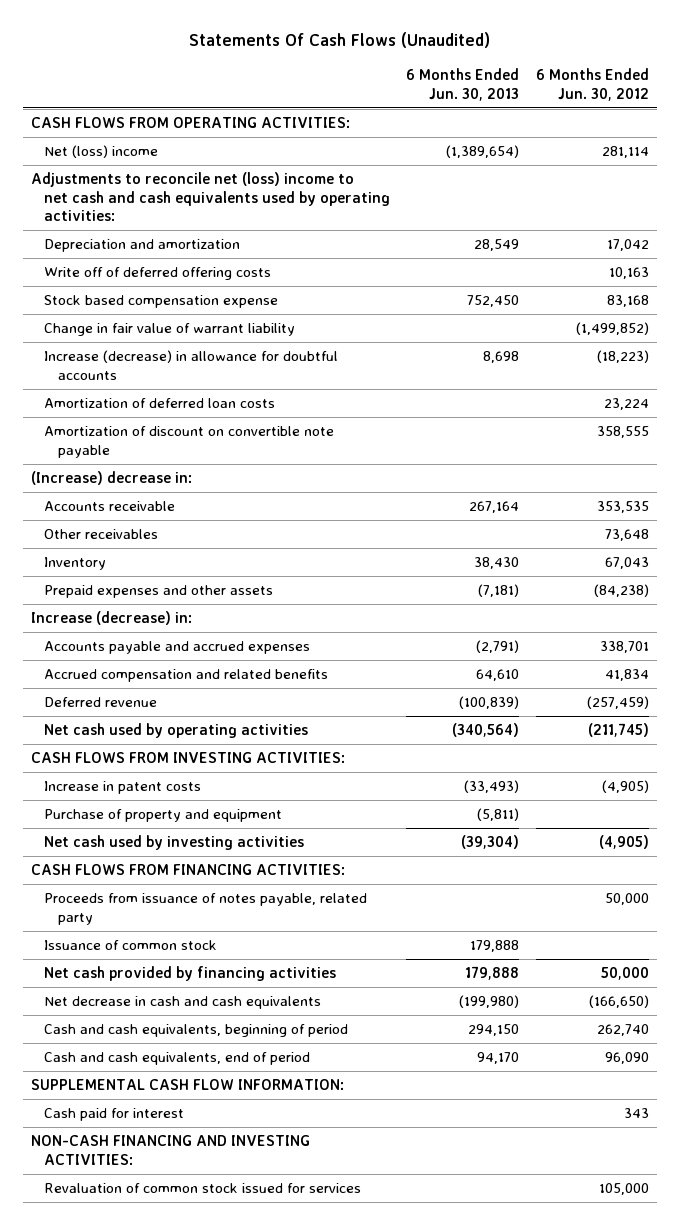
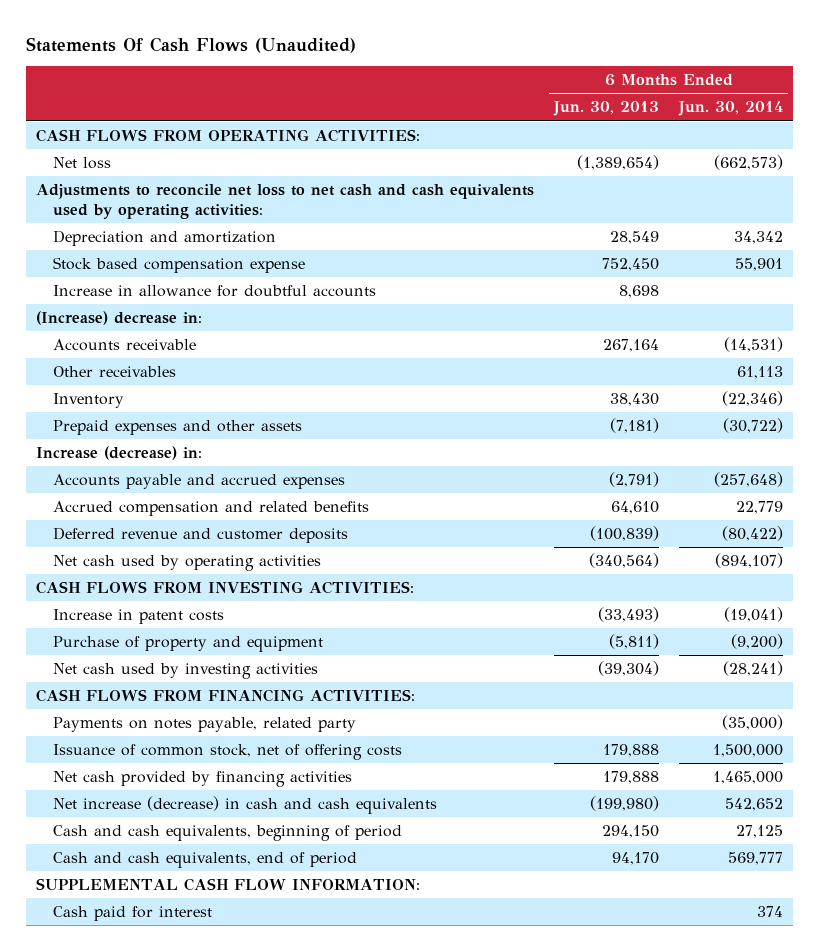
- | 6 Months Ended Jun. 30, 2013 | 6 Months Ended Jun. 30, 2012
+ | 6 Months Ended Jun. 30, 2013 | 6 Months Ended Jun. 30, 2014
- Net (loss) income | (1,389,654) | 281,114
- Adjustments to reconcile net (loss) income to net cash and cash equivalents used by operating activities:
+ Net loss | (1,389,654) | (662,573)
+ Adjustments to reconcile net loss to net cash and cash equivalents used by operating activities:
- Write off of deferred offering costs | | 10,163
- Change in fair value of warrant liability | | (1,499,852)
- Increase (decrease) in allowance for doubtful accounts | 8,698 | (18,223)
- Amortization of deferred loan costs | | 23,224
- Amortization of discount on convertible note payable | | 358,555
+ Increase in allowance for doubtful accounts | 8,698 |
- Deferred revenue | (100,839) | (257,459)
+ Deferred revenue and customer deposits | (100,839) | (80,422)
- Proceeds from issuance of notes payable, related party | | 50,000
- Issuance of common stock | 179,888 |
+ Payments on notes payable, related party | | (35,000)
+ Issuance of common stock, net of offering costs | 179,888 | 1,500,000
- Net decrease in cash and cash equivalents | (199,980) | (166,650)
+ Net increase (decrease) in cash and cash equivalents | (199,980) | 542,652
- NON-CASH FINANCING AND INVESTING ACTIVITIES:
- Revaluation of common stock issued for services | | 105,000

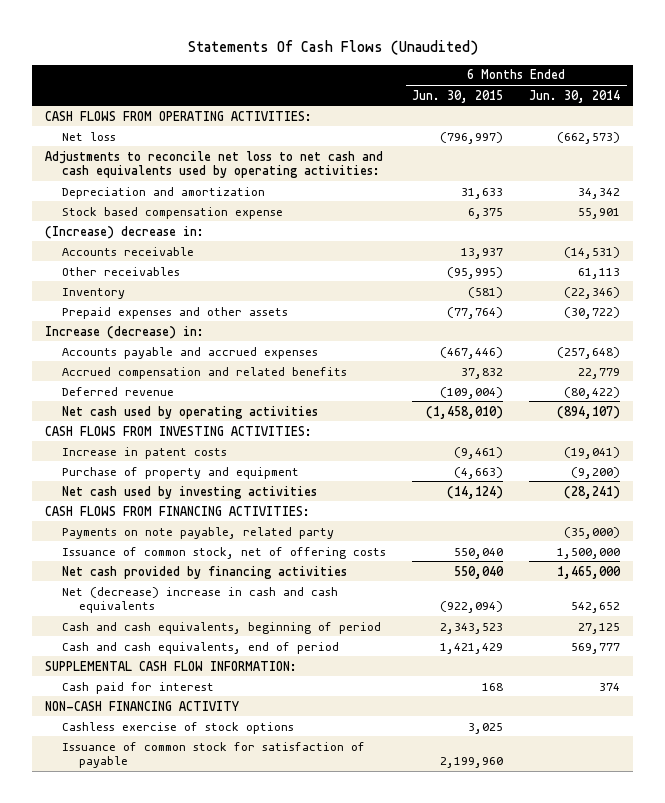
- | 6 Months Ended Jun. 30, 2013 | 6 Months Ended Jun. 30, 2014
+ | 6 Months Ended Jun. 30, 2015 | 6 Months Ended Jun. 30, 2014
- Increase in allowance for doubtful accounts | 8,698 |
- Deferred revenue and customer deposits | (100,839) | (80,422)
+ Deferred revenue | (109,004) | (80,422)
- Payments on notes payable, related party | | (35,000)
+ Payments on note payable, related party | | (35,000)
- Net increase (decrease) in cash and cash equivalents | (199,980) | 542,652
+ Net (decrease) increase in cash and cash equivalents | (922,094) | 542,652
+ NON-CASH FINANCING ACTIVITY
+ Cashless exercise of stock options | 3,025 |
+ Issuance of common stock for satisfaction of payable | 2,199,960 |

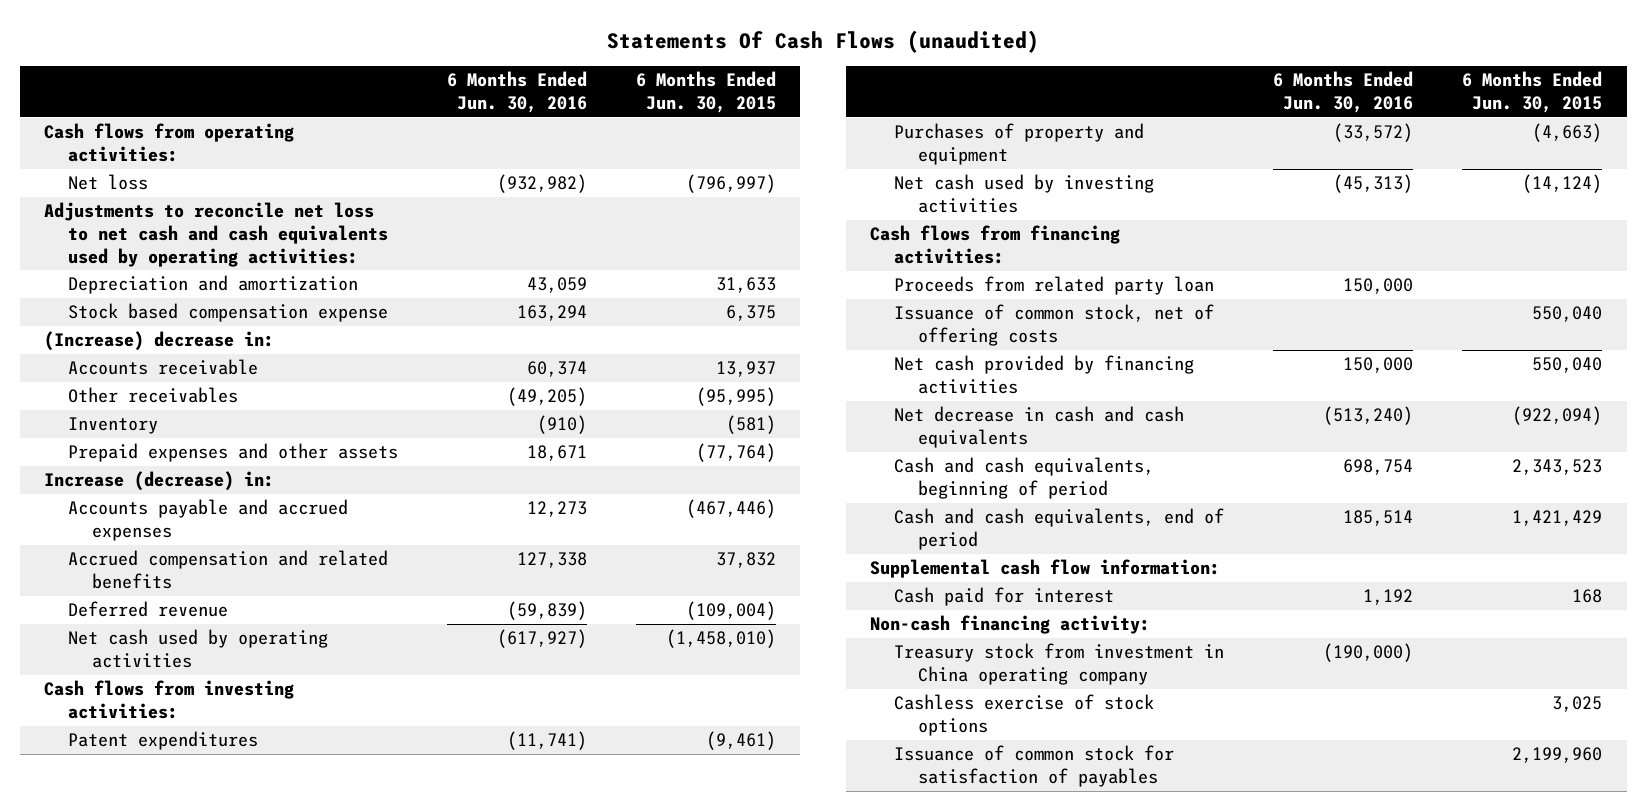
- Statements Of Cash Flows (Unaudited)
+ Statements Of Cash Flows (unaudited)
- | 6 Months Ended Jun. 30, 2015 | 6 Months Ended Jun. 30, 2014
+ | 6 Months Ended Jun. 30, 2016 | 6 Months Ended Jun. 30, 2015
- CASH FLOWS FROM OPERATING ACTIVITIES:
+ Cash flows from operating activities:
- CASH FLOWS FROM INVESTING ACTIVITIES:
- Increase in patent costs | (9,461) | (19,041)
- Purchase of property and equipment | (4,663) | (9,200)
+ Cash flows from investing activities:
+ Patent expenditures | (11,741) | (9,461)
+ Purchases of property and equipment | (33,572) | (4,663)
- CASH FLOWS FROM FINANCING ACTIVITIES:
- Payments on note payable, related party | | (35,000)
+ Cash flows from financing activities:
+ Proceeds from related party loan | 150,000 |
- Net (decrease) increase in cash and cash equivalents | (922,094) | 542,652
+ Net decrease in cash and cash equivalents | (513,240) | (922,094)
- SUPPLEMENTAL CASH FLOW INFORMATION:
+ Supplemental cash flow information:
- NON-CASH FINANCING ACTIVITY
+ Non-cash financing activity:
+ Treasury stock from investment in China operating company | (190,000) |
- Issuance of common stock for satisfaction of payable | 2,199,960 |
+ Issuance of common stock for satisfaction of payables | | 2,199,960

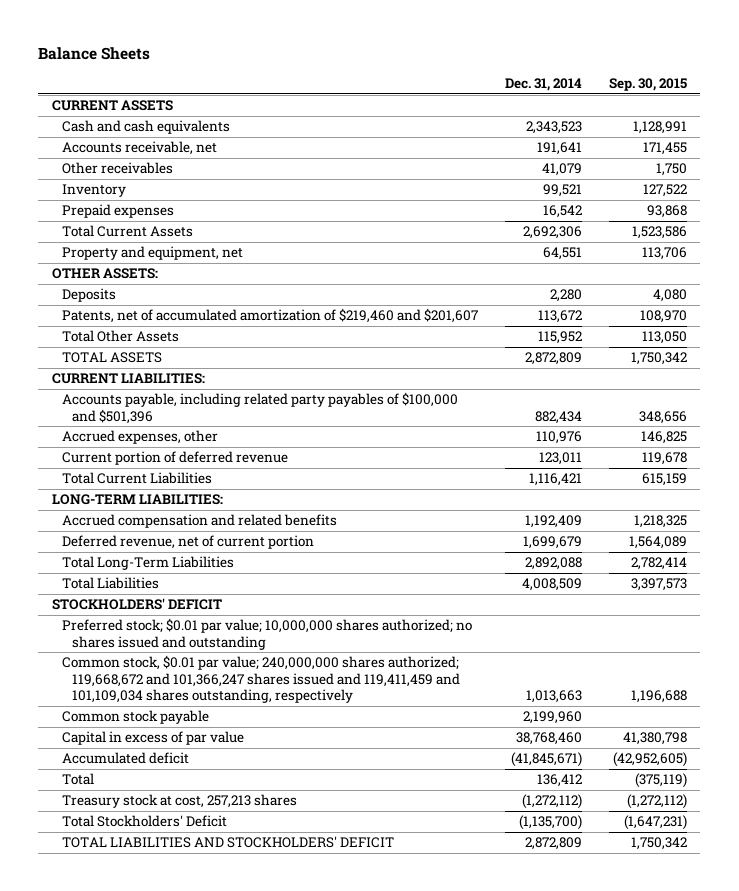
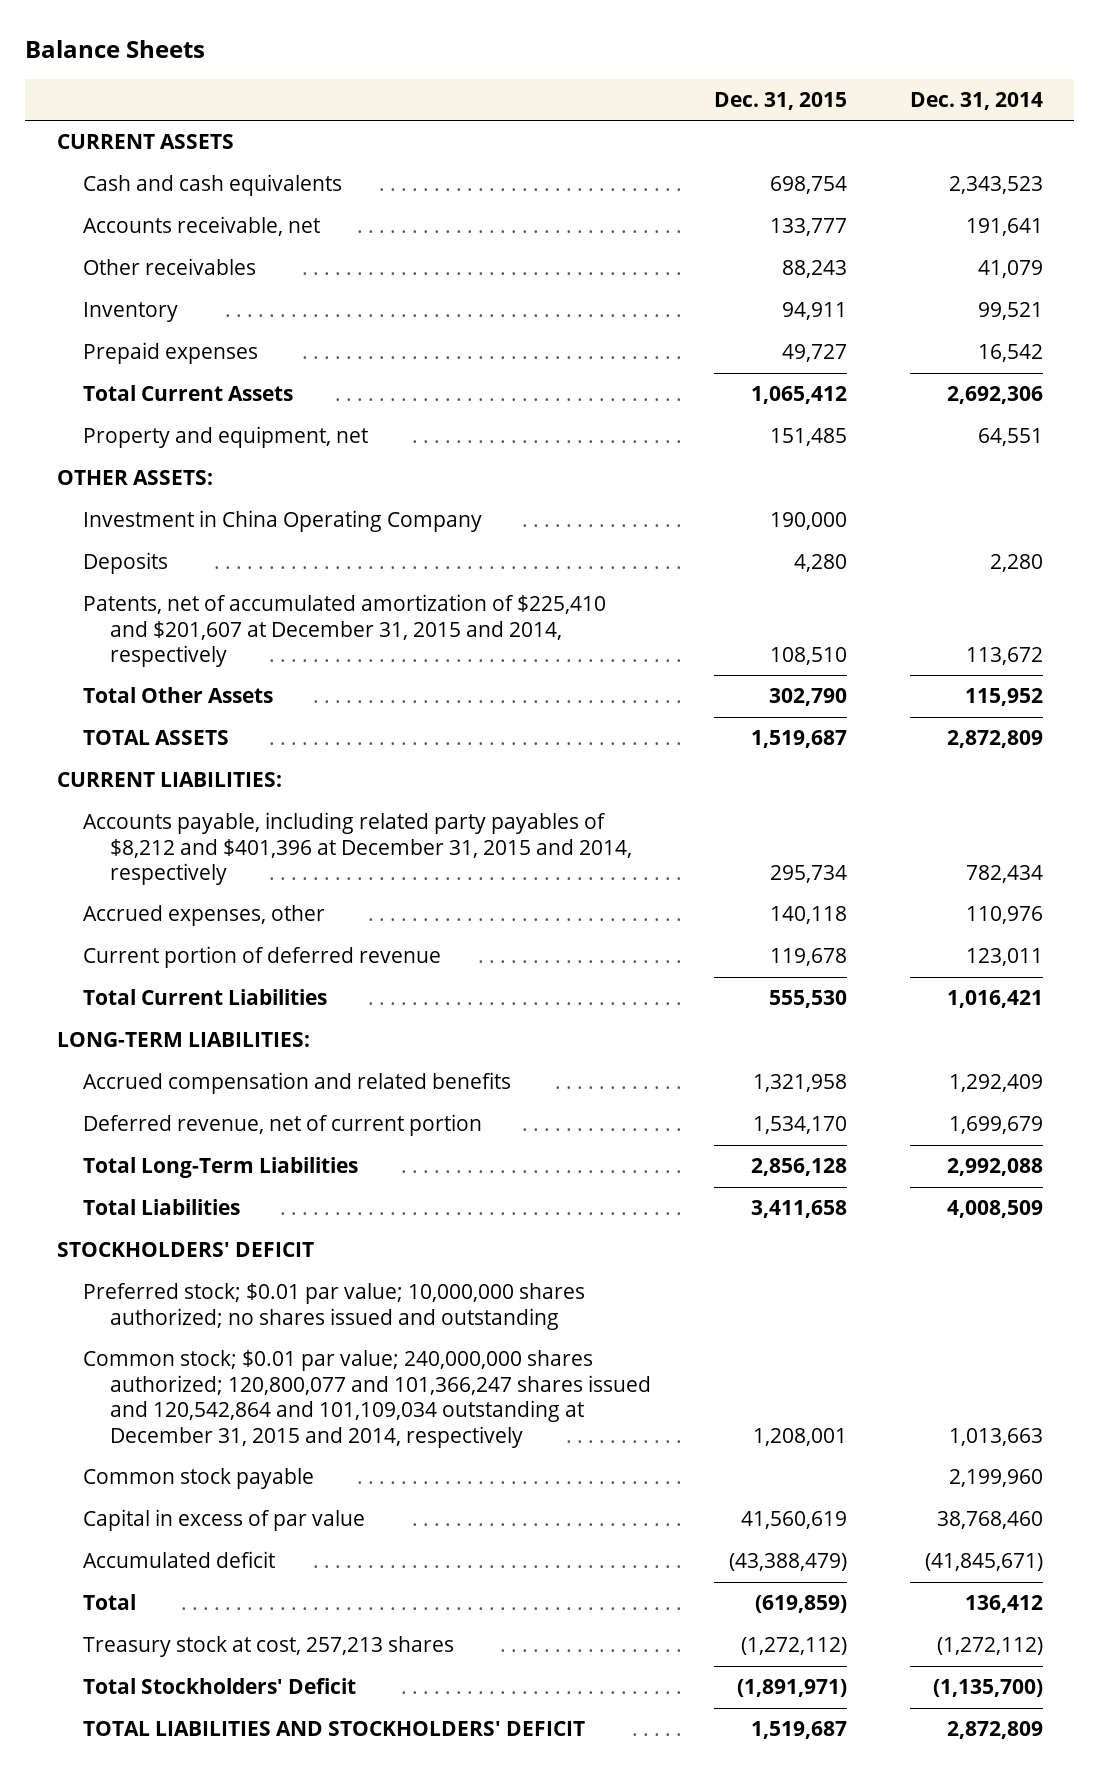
- | Dec. 31, 2014 | Sep. 30, 2015
+ | Dec. 31, 2015 | Dec. 31, 2014
+ Investment in China Operating Company | 190,000 |
- Patents, net of accumulated amortization of $219,460 and $201,607 | 113,672 | 108,970
+ Patents, net of accumulated amortization of $225,410 and $201,607 at December 31, 2015 and 2014, respectively | 108,510 | 113,672
- Accounts payable, including related party payables of $100,000 and $501,396 | 882,434 | 348,656
+ Accounts payable, including related party payables of $8,212 and $401,396 at December 31, 2015 and 2014, respectively | 295,734 | 782,434
- Total Current Liabilities | 1,116,421 | 615,159
+ Total Current Liabilities | 555,530 | 1,016,421
- Accrued compensation and related benefits | 1,192,409 | 1,218,325
+ Accrued compensation and related benefits | 1,321,958 | 1,292,409
- Total Long-Term Liabilities | 2,892,088 | 2,782,414
+ Total Long-Term Liabilities | 2,856,128 | 2,992,088
- Common stock, $0.01 par value; 240,000,000 shares authorized; 119,668,672 and 101,366,247 shares issued and 119,411,459 and 101,109,034 shares outstanding, respectively | 1,013,663 | 1,196,688
+ Common stock; $0.01 par value; 240,000,000 shares authorized; 120,800,077 and 101,366,247 shares issued and 120,542,864 and 101,109,034 outstanding at December 31, 2015 and 2014, respectively | 1,208,001 | 1,013,663

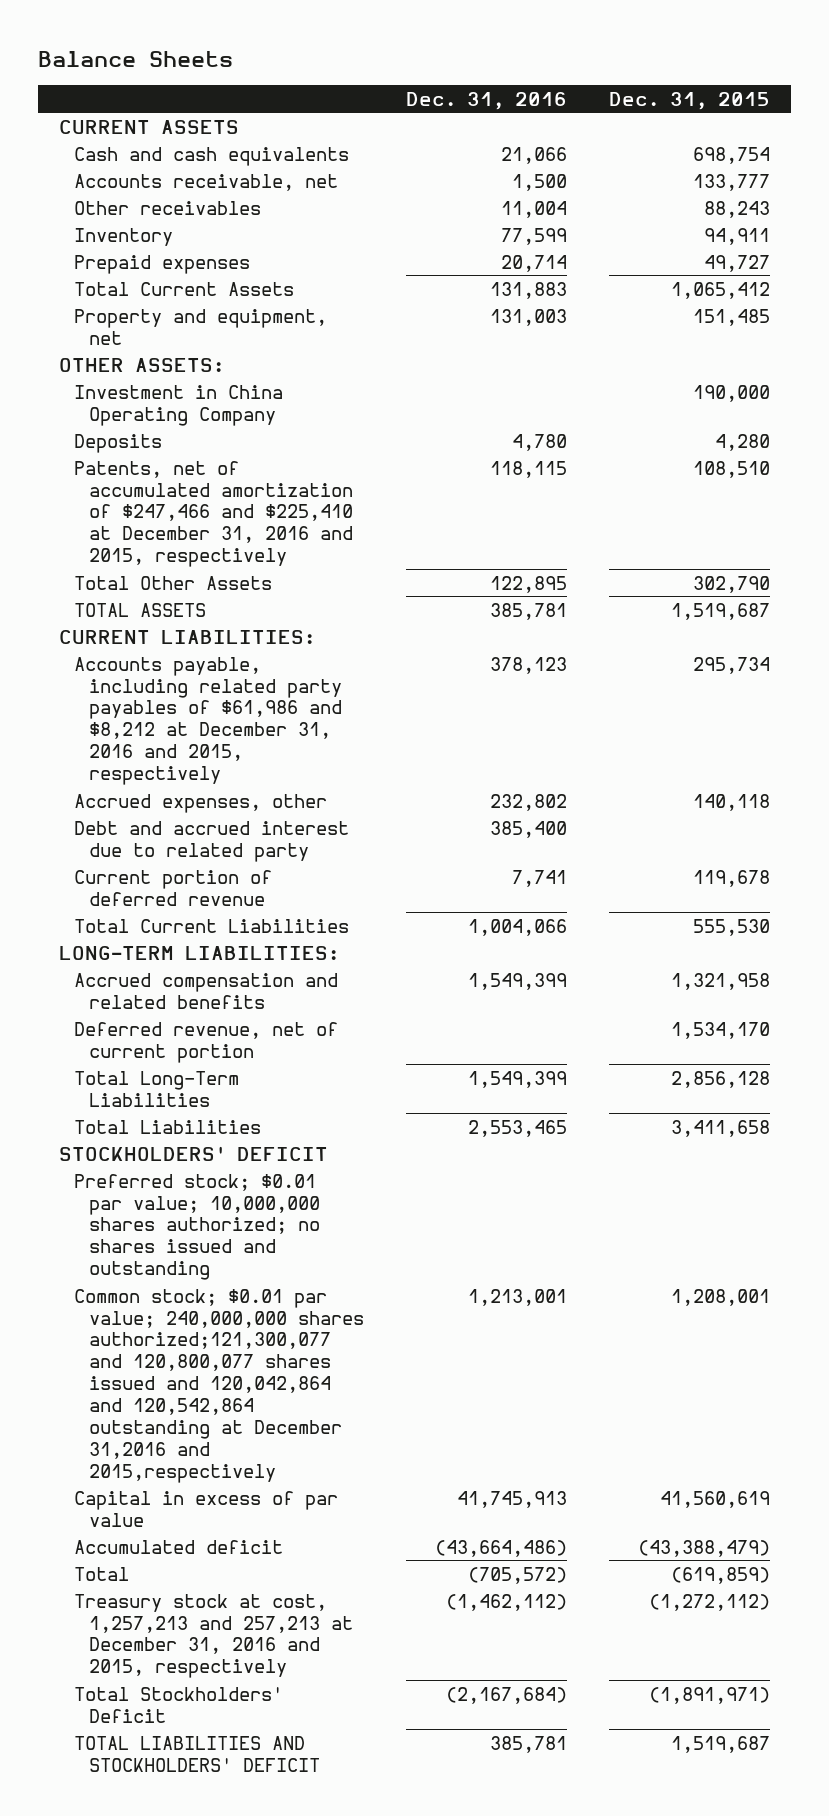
- | Dec. 31, 2015 | Dec. 31, 2014
+ | Dec. 31, 2016 | Dec. 31, 2015
- Patents, net of accumulated amortization of $225,410 and $201,607 at December 31, 2015 and 2014, respectively | 108,510 | 113,672
+ Patents, net of accumulated amortization of $247,466 and $225,410 at December 31, 2016 and 2015, respectively | 118,115 | 108,510
- Accounts payable, including related party payables of $8,212 and $401,396 at December 31, 2015 and 2014, respectively | 295,734 | 782,434
+ Accounts payable, including related party payables of $61,986 and $8,212 at December 31, 2016 and 2015, respectively | 378,123 | 295,734
+ Debt and accrued interest due to related party | 385,400 |
- Common stock; $0.01 par value; 240,000,000 shares authorized; 120,800,077 and 101,366,247 shares issued and 120,542,864 and 101,109,034 outstanding at December 31, 2015 and 2014, respectively | 1,208,001 | 1,013,663
- Common stock payable | | 2,199,960
+ Common stock; $0.01 par value; 240,000,000 shares authorized;121,300,077 and 120,800,077 shares issued and 120,042,864 and 120,542,864 outstanding at December 31,2016 and 2015,respectively | 1,213,001 | 1,208,001
- Treasury stock at cost, 257,213 shares | (1,272,112) | (1,272,112)
+ Treasury stock at cost, 1,257,213 and 257,213 at December 31, 2016 and 2015, respectively | (1,462,112) | (1,272,112)

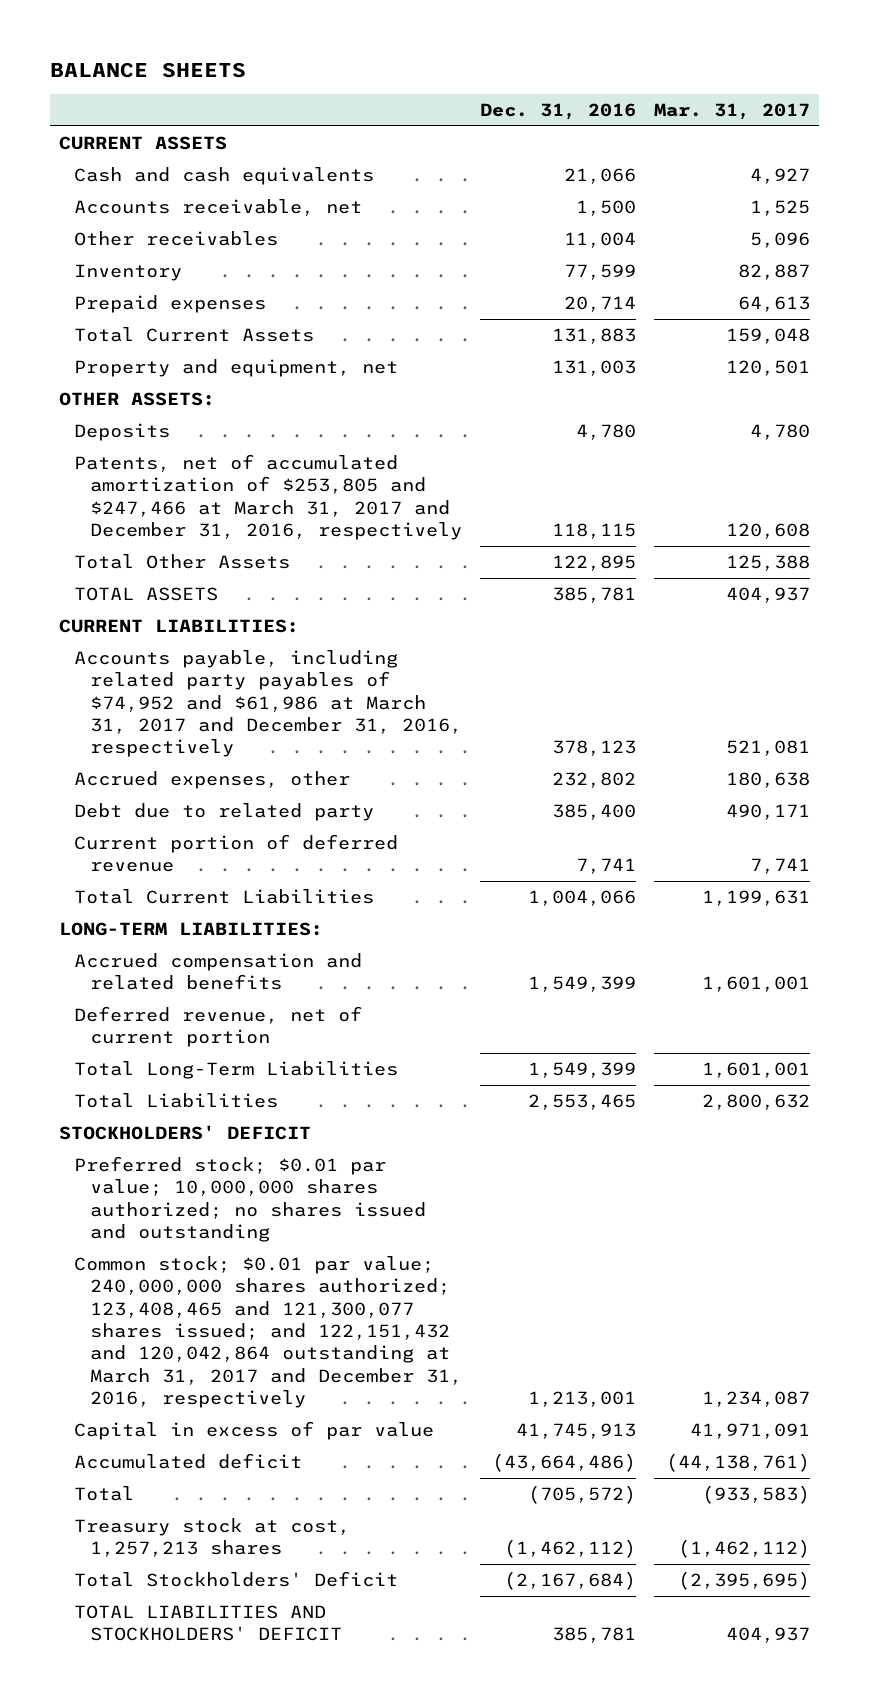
- Balance Sheets
+ BALANCE SHEETS
- | Dec. 31, 2016 | Dec. 31, 2015
+ | Dec. 31, 2016 | Mar. 31, 2017
- Investment in China Operating Company | | 190,000
- Patents, net of accumulated amortization of $247,466 and $225,410 at December 31, 2016 and 2015, respectively | 118,115 | 108,510
+ Patents, net of accumulated amortization of $253,805 and $247,466 at March 31, 2017 and December 31, 2016, respectively | 118,115 | 120,608
- Accounts payable, including related party payables of $61,986 and $8,212 at December 31, 2016 and 2015, respectively | 378,123 | 295,734
+ Accounts payable, including related party payables of $74,952 and $61,986 at March 31, 2017 and December 31, 2016, respectively | 378,123 | 521,081
- Debt and accrued interest due to related party | 385,400 |
+ Debt due to related party | 385,400 | 490,171
- Common stock; $0.01 par value; 240,000,000 shares authorized;121,300,077 and 120,800,077 shares issued and 120,042,864 and 120,542,864 outstanding at December 31,2016 and 2015,respectively | 1,213,001 | 1,208,001
+ Common stock; $0.01 par value; 240,000,000 shares authorized; 123,408,465 and 121,300,077 shares issued; and 122,151,432 and 120,042,864 outstanding at March 31, 2017 and December 31, 2016, respectively | 1,213,001 | 1,234,087
- Treasury stock at cost, 1,257,213 and 257,213 at December 31, 2016 and 2015, respectively | (1,462,112) | (1,272,112)
+ Treasury stock at cost, 1,257,213 shares | (1,462,112) | (1,462,112)

